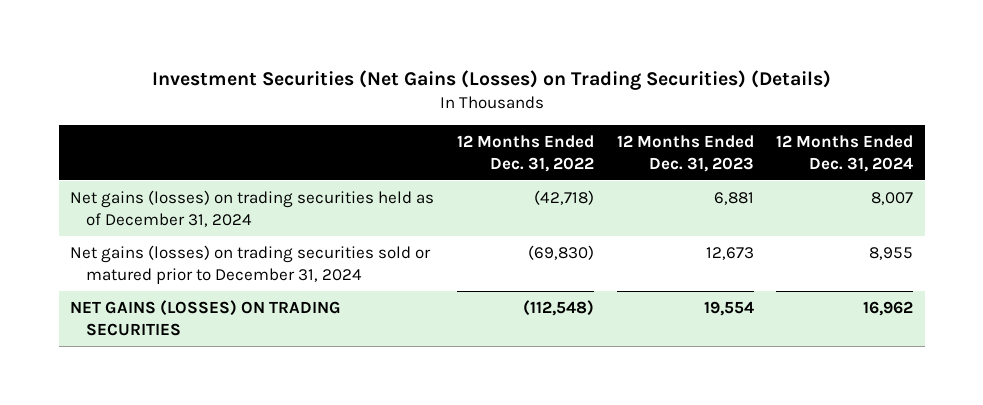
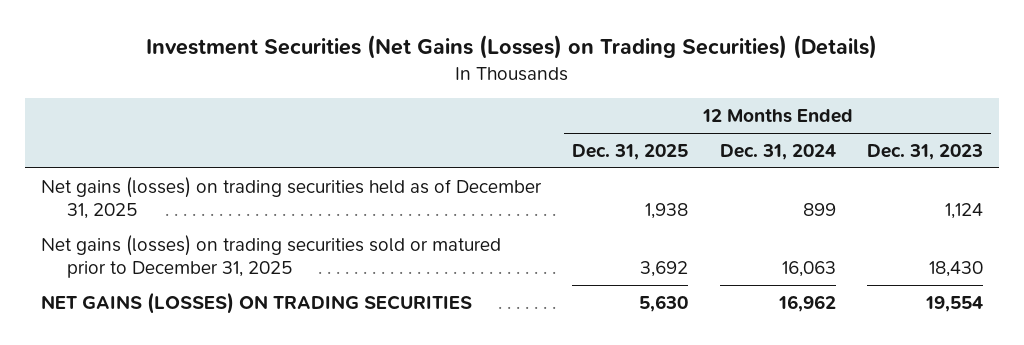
- | 12 Months Ended Dec. 31, 2022 | 12 Months Ended Dec. 31, 2023 | 12 Months Ended Dec. 31, 2024
+ | 12 Months Ended Dec. 31, 2025 | 12 Months Ended Dec. 31, 2024 | 12 Months Ended Dec. 31, 2023
- Net gains (losses) on trading securities held as of December 31, 2024 | (42,718) | 6,881 | 8,007
- Net gains (losses) on trading securities sold or matured prior to December 31, 2024 | (69,830) | 12,673 | 8,955
+ Net gains (losses) on trading securities held as of December 31, 2025 | 1,938 | 899 | 1,124
+ Net gains (losses) on trading securities sold or matured prior to December 31, 2025 | 3,692 | 16,063 | 18,430

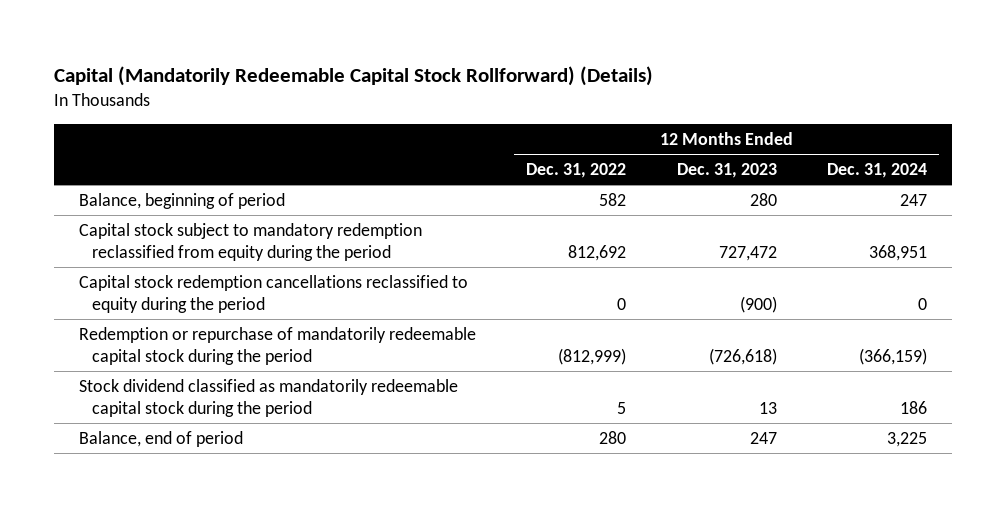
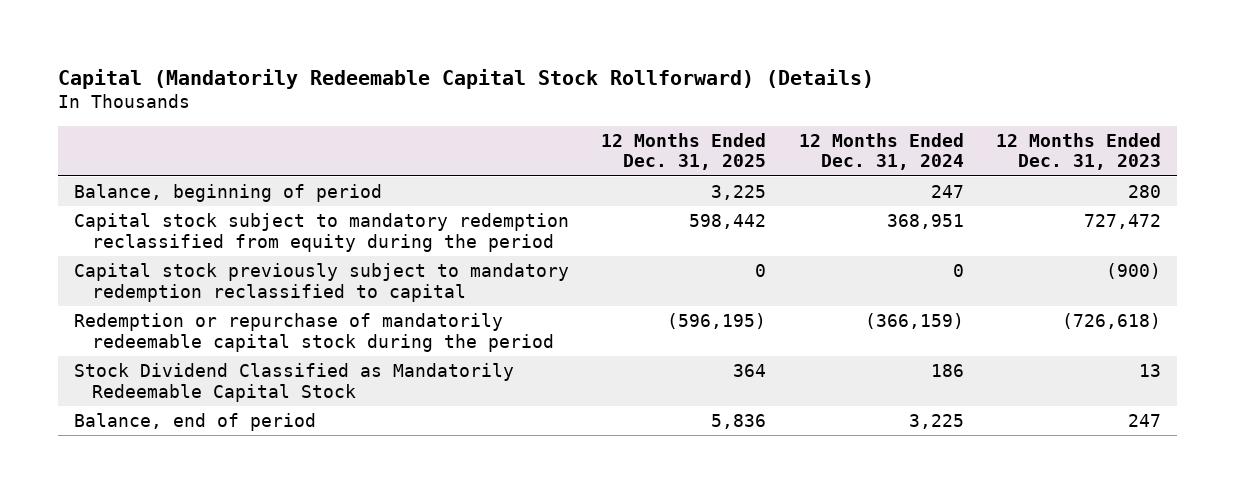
- | 12 Months Ended Dec. 31, 2022 | 12 Months Ended Dec. 31, 2023 | 12 Months Ended Dec. 31, 2024
+ | 12 Months Ended Dec. 31, 2025 | 12 Months Ended Dec. 31, 2024 | 12 Months Ended Dec. 31, 2023
- Capital stock redemption cancellations reclassified to equity during the period | 0 | (900) | 0
+ Capital stock previously subject to mandatory redemption reclassified to capital | 0 | 0 | (900)
- Stock dividend classified as mandatorily redeemable capital stock during the period | 5 | 13 | 186
+ Stock Dividend Classified as Mandatorily Redeemable Capital Stock | 364 | 186 | 13

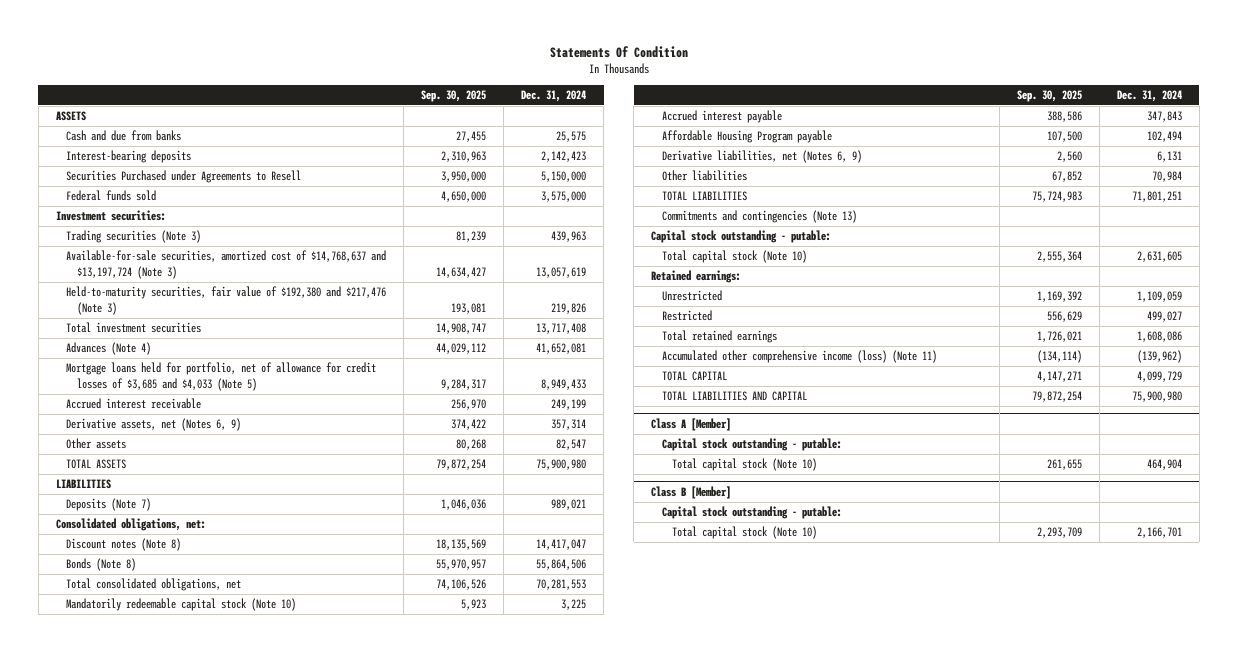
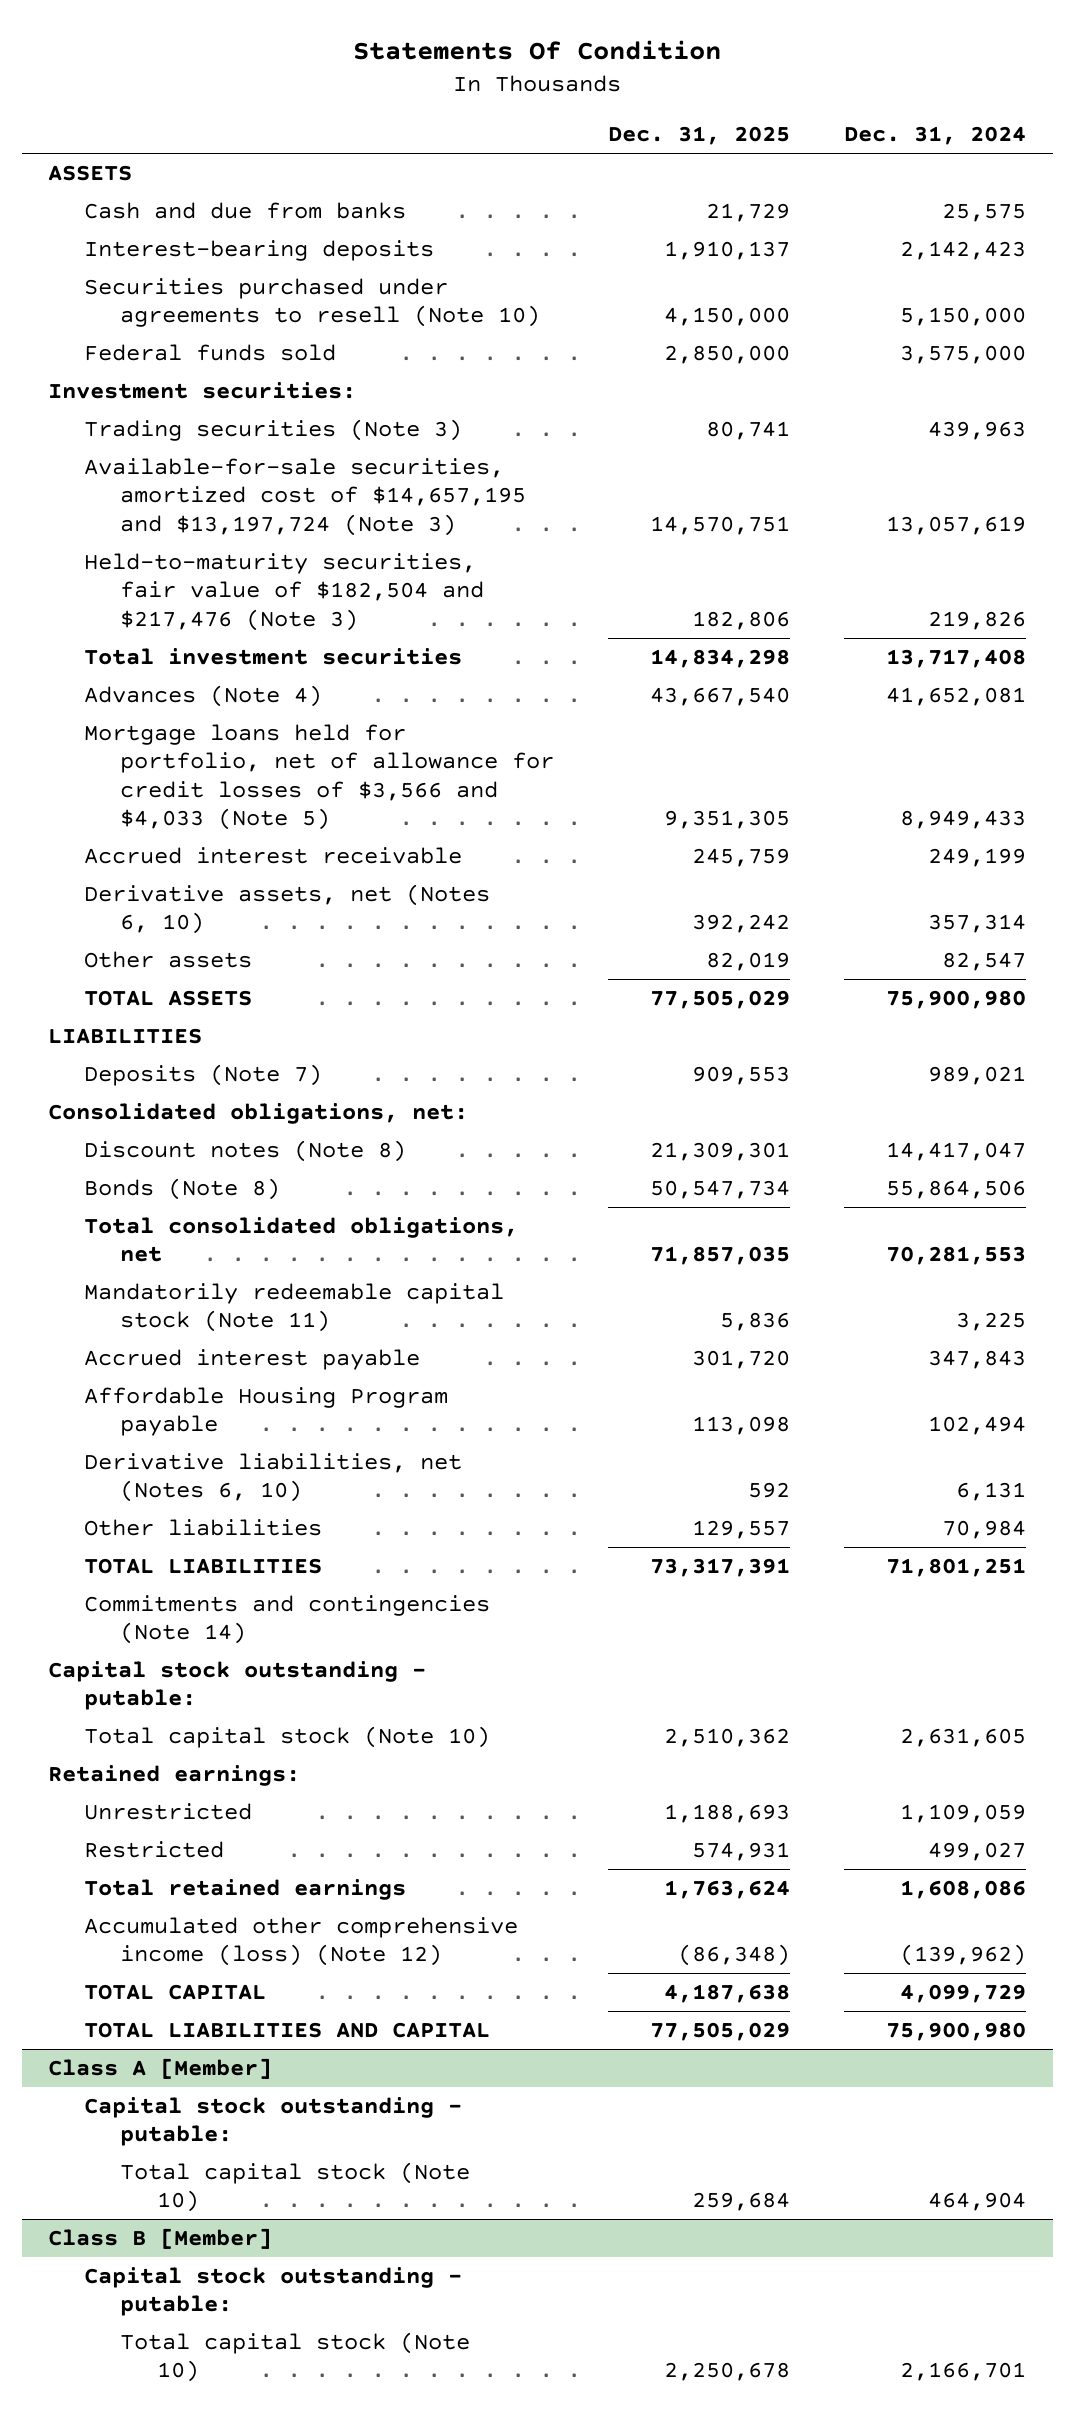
- | Sep. 30, 2025 | Dec. 31, 2024
+ | Dec. 31, 2025 | Dec. 31, 2024
- Securities Purchased under Agreements to Resell | 3,950,000 | 5,150,000
+ Securities purchased under agreements to resell (Note 10) | 4,150,000 | 5,150,000
- Available-for-sale securities, amortized cost of $14,768,637 and $13,197,724 (Note 3) | 14,634,427 | 13,057,619
- Held-to-maturity securities, fair value of $192,380 and $217,476 (Note 3) | 193,081 | 219,826
+ Available-for-sale securities, amortized cost of $14,657,195 and $13,197,724 (Note 3) | 14,570,751 | 13,057,619
+ Held-to-maturity securities, fair value of $182,504 and $217,476 (Note 3) | 182,806 | 219,826
- Mortgage loans held for portfolio, net of allowance for credit losses of $3,685 and $4,033 (Note 5) | 9,284,317 | 8,949,433
+ Mortgage loans held for portfolio, net of allowance for credit losses of $3,566 and $4,033 (Note 5) | 9,351,305 | 8,949,433
- Derivative assets, net (Notes 6, 9) | 374,422 | 357,314
+ Derivative assets, net (Notes 6, 10) | 392,242 | 357,314
- Mandatorily redeemable capital stock (Note 10) | 5,923 | 3,225
+ Mandatorily redeemable capital stock (Note 11) | 5,836 | 3,225
- Derivative liabilities, net (Notes 6, 9) | 2,560 | 6,131
+ Derivative liabilities, net (Notes 6, 10) | 592 | 6,131
- Commitments and contingencies (Note 13)
+ Commitments and contingencies (Note 14)
- Accumulated other comprehensive income (loss) (Note 11) | (134,114) | (139,962)
+ Accumulated other comprehensive income (loss) (Note 12) | (86,348) | (139,962)

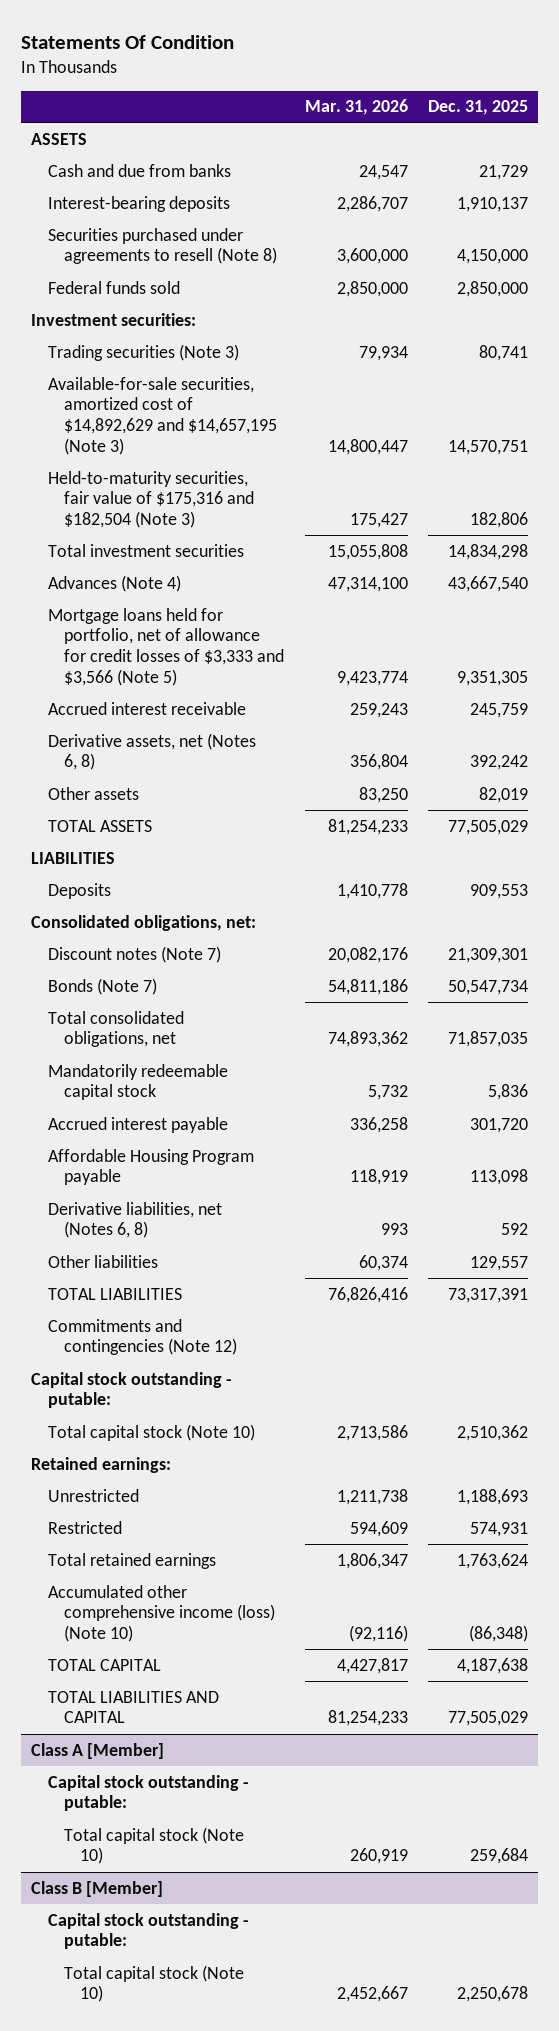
- | Dec. 31, 2025 | Dec. 31, 2024
+ | Mar. 31, 2026 | Dec. 31, 2025
- Securities purchased under agreements to resell (Note 10) | 4,150,000 | 5,150,000
+ Securities purchased under agreements to resell (Note 8) | 3,600,000 | 4,150,000
- Available-for-sale securities, amortized cost of $14,657,195 and $13,197,724 (Note 3) | 14,570,751 | 13,057,619
- Held-to-maturity securities, fair value of $182,504 and $217,476 (Note 3) | 182,806 | 219,826
+ Available-for-sale securities, amortized cost of $14,892,629 and $14,657,195 (Note 3) | 14,800,447 | 14,570,751
+ Held-to-maturity securities, fair value of $175,316 and $182,504 (Note 3) | 175,427 | 182,806
- Mortgage loans held for portfolio, net of allowance for credit losses of $3,566 and $4,033 (Note 5) | 9,351,305 | 8,949,433
+ Mortgage loans held for portfolio, net of allowance for credit losses of $3,333 and $3,566 (Note 5) | 9,423,774 | 9,351,305
- Derivative assets, net (Notes 6, 10) | 392,242 | 357,314
+ Derivative assets, net (Notes 6, 8) | 356,804 | 392,242
- Deposits (Note 7) | 909,553 | 989,021
+ Deposits | 1,410,778 | 909,553
- Discount notes (Note 8) | 21,309,301 | 14,417,047
- Bonds (Note 8) | 50,547,734 | 55,864,506
+ Discount notes (Note 7) | 20,082,176 | 21,309,301
+ Bonds (Note 7) | 54,811,186 | 50,547,734
- Mandatorily redeemable capital stock (Note 11) | 5,836 | 3,225
+ Mandatorily redeemable capital stock | 5,732 | 5,836
- Derivative liabilities, net (Notes 6, 10) | 592 | 6,131
+ Derivative liabilities, net (Notes 6, 8) | 993 | 592
- Commitments and contingencies (Note 14)
+ Commitments and contingencies (Note 12)
- Accumulated other comprehensive income (loss) (Note 12) | (86,348) | (139,962)
+ Accumulated other comprehensive income (loss) (Note 10) | (92,116) | (86,348)

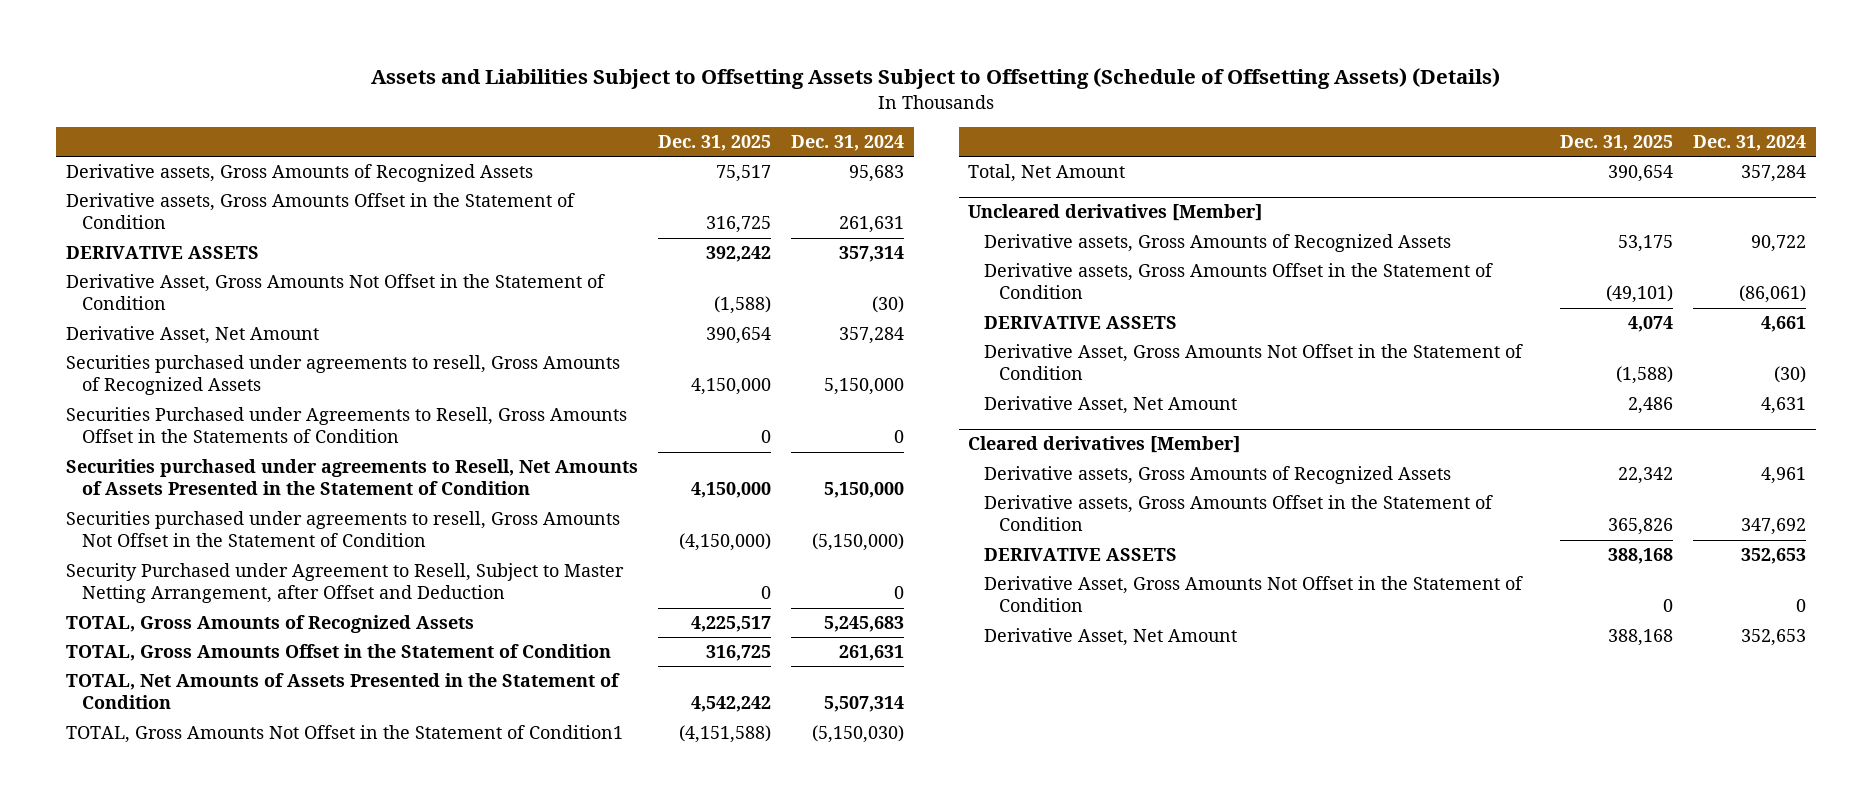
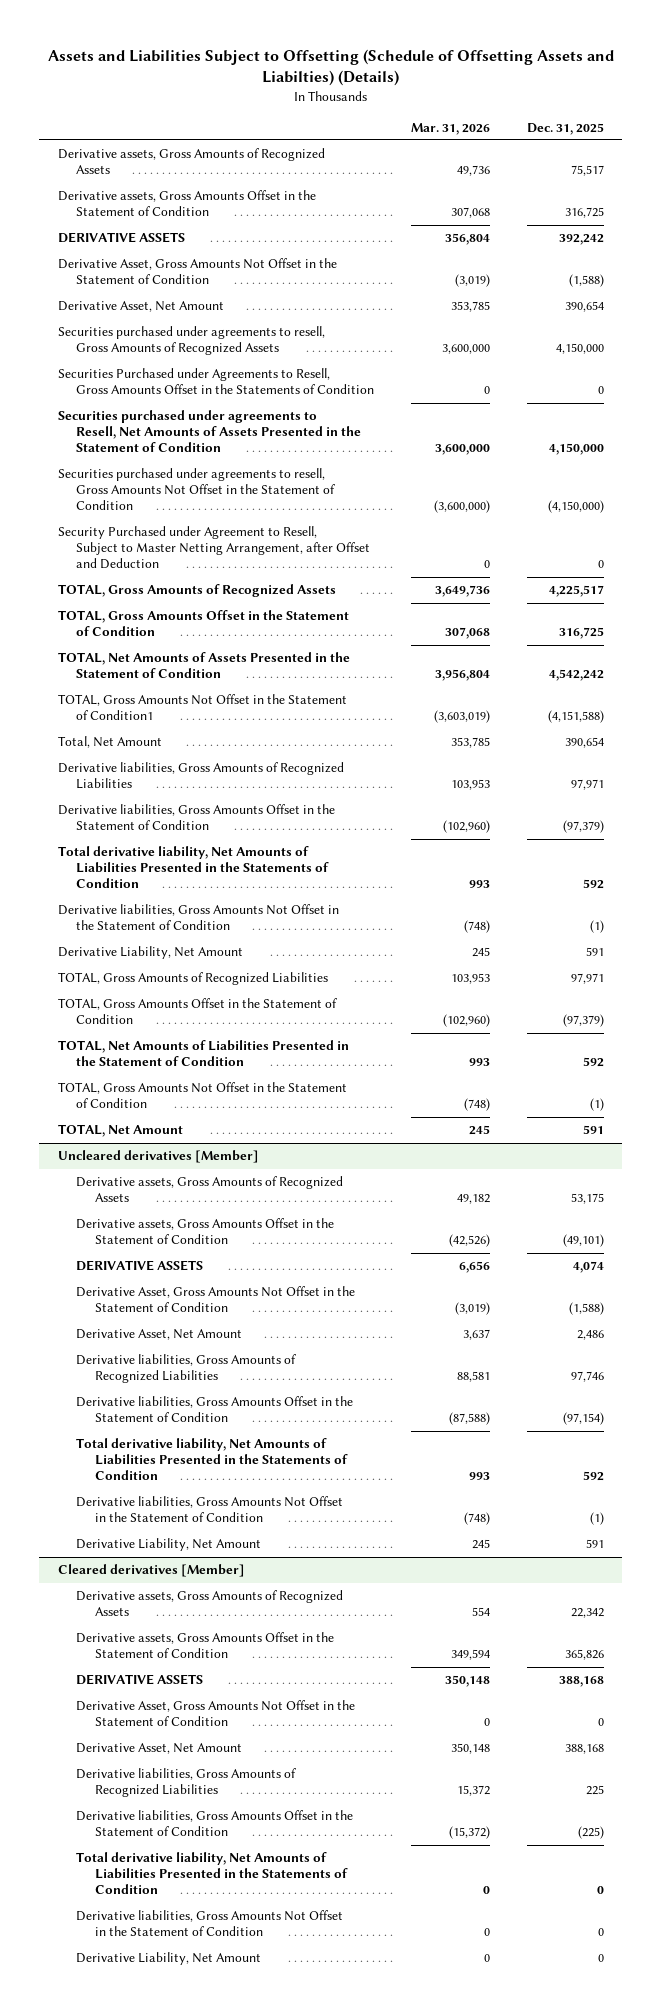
- Assets and Liabilities Subject to Offsetting Assets Subject to Offsetting (Schedule of Offsetting Assets) (Details)
+ Assets and Liabilities Subject to Offsetting (Schedule of Offsetting Assets and Liabilties) (Details)
- | Dec. 31, 2025 | Dec. 31, 2024
+ | Mar. 31, 2026 | Dec. 31, 2025
+ Derivative liabilities, Gross Amounts of Recognized Liabilities | 103,953 | 97,971
+ Derivative liabilities, Gross Amounts Offset in the Statement of Condition | (102,960) | (97,379)
+ Total derivative liability, Net Amounts of Liabilities Presented in the Statements of Condition | 993 | 592
+ Derivative liabilities, Gross Amounts Not Offset in the Statement of Condition | (748) | (1)
+ Derivative Liability, Net Amount | 245 | 591
+ TOTAL, Gross Amounts of Recognized Liabilities | 103,953 | 97,971
+ TOTAL, Gross Amounts Offset in the Statement of Condition | (102,960) | (97,379)
+ TOTAL, Net Amounts of Liabilities Presented in the Statement of Condition | 993 | 592
+ TOTAL, Gross Amounts Not Offset in the Statement of Condition | (748) | (1)
+ TOTAL, Net Amount | 245 | 591
@ Uncleared derivatives [Member]
+ Derivative liabilities, Gross Amounts of Recognized Liabilities | 88,581 | 97,746
+ Derivative liabilities, Gross Amounts Offset in the Statement of Condition | (87,588) | (97,154)
+ Total derivative liability, Net Amounts of Liabilities Presented in the Statements of Condition | 993 | 592
+ Derivative liabilities, Gross Amounts Not Offset in the Statement of Condition | (748) | (1)
+ Derivative Liability, Net Amount | 245 | 591
@ Cleared derivatives [Member]
+ Derivative liabilities, Gross Amounts of Recognized Liabilities | 15,372 | 225
+ Derivative liabilities, Gross Amounts Offset in the Statement of Condition | (15,372) | (225)
+ Total derivative liability, Net Amounts of Liabilities Presented in the Statements of Condition | 0 | 0
+ Derivative liabilities, Gross Amounts Not Offset in the Statement of Condition | 0 | 0
+ Derivative Liability, Net Amount | 0 | 0

